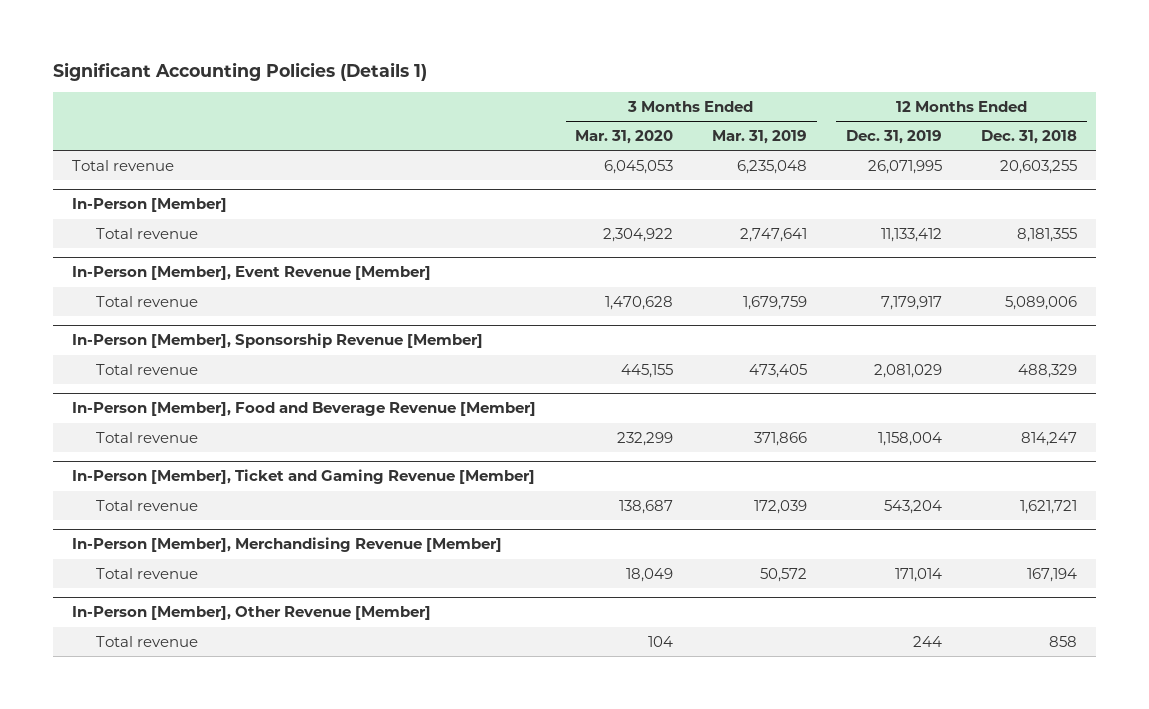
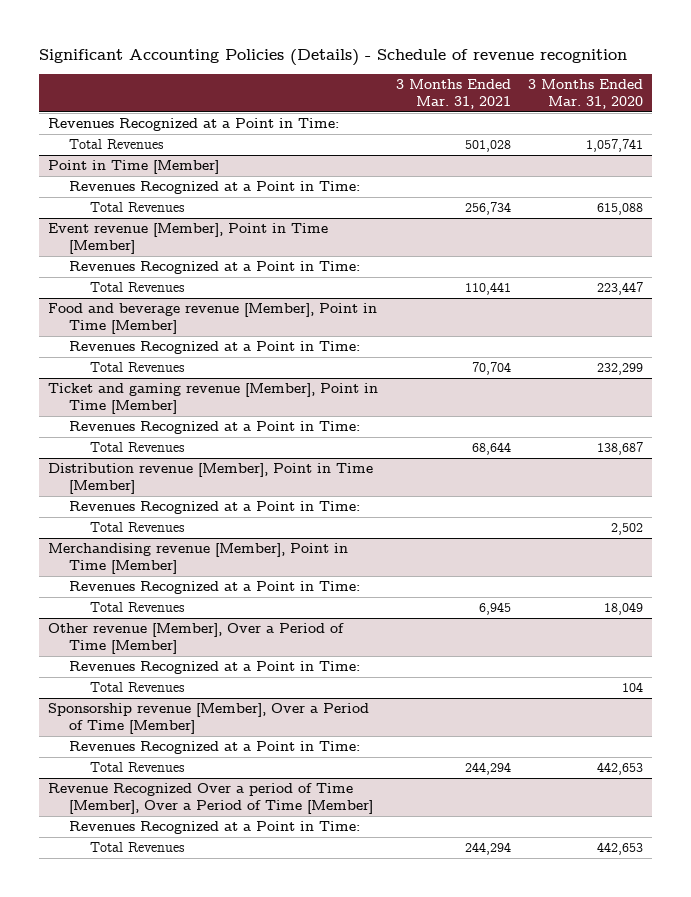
- Significant Accounting Policies (Details 1)
+ Significant Accounting Policies (Details) - Schedule of revenue recognition
- | 3 Months Ended Mar. 31, 2020 | 3 Months Ended Mar. 31, 2019 | 12 Months Ended Dec. 31, 2019 | 12 Months Ended Dec. 31, 2018
+ | 3 Months Ended Mar. 31, 2021 | 3 Months Ended Mar. 31, 2020
- Total revenue | 6,045,053 | 6,235,048 | 26,071,995 | 20,603,255
- In-Person [Member]
- Total revenue | 2,304,922 | 2,747,641 | 11,133,412 | 8,181,355
- In-Person [Member], Event Revenue [Member]
- Total revenue | 1,470,628 | 1,679,759 | 7,179,917 | 5,089,006
- In-Person [Member], Sponsorship Revenue [Member]
- Total revenue | 445,155 | 473,405 | 2,081,029 | 488,329
- In-Person [Member], Food and Beverage Revenue [Member]
- Total revenue | 232,299 | 371,866 | 1,158,004 | 814,247
- In-Person [Member], Ticket and Gaming Revenue [Member]
- Total revenue | 138,687 | 172,039 | 543,204 | 1,621,721
- In-Person [Member], Merchandising Revenue [Member]
- Total revenue | 18,049 | 50,572 | 171,014 | 167,194
- In-Person [Member], Other Revenue [Member]
- Total revenue | 104 | | 244 | 858
+ Revenues Recognized at a Point in Time:
+ Total Revenues | 501,028 | 1,057,741
+ Point in Time [Member]
+ Revenues Recognized at a Point in Time:
+ Total Revenues | 256,734 | 615,088
+ Event revenue [Member], Point in Time [Member]
+ Revenues Recognized at a Point in Time:
+ Total Revenues | 110,441 | 223,447
+ Food and beverage revenue [Member], Point in Time [Member]
+ Revenues Recognized at a Point in Time:
+ Total Revenues | 70,704 | 232,299
+ Ticket and gaming revenue [Member], Point in Time [Member]
+ Revenues Recognized at a Point in Time:
+ Total Revenues | 68,644 | 138,687
+ Distribution revenue [Member], Point in Time [Member]
+ Revenues Recognized at a Point in Time:
+ Total Revenues | | 2,502
+ Merchandising revenue [Member], Point in Time [Member]
+ Revenues Recognized at a Point in Time:
+ Total Revenues | 6,945 | 18,049
+ Other revenue [Member], Over a Period of Time [Member]
+ Revenues Recognized at a Point in Time:
+ Total Revenues | | 104
+ Sponsorship revenue [Member], Over a Period of Time [Member]
+ Revenues Recognized at a Point in Time:
+ Total Revenues | 244,294 | 442,653
+ Revenue Recognized Over a period of Time [Member], Over a Period of Time [Member]
+ Revenues Recognized at a Point in Time:
+ Total Revenues | 244,294 | 442,653

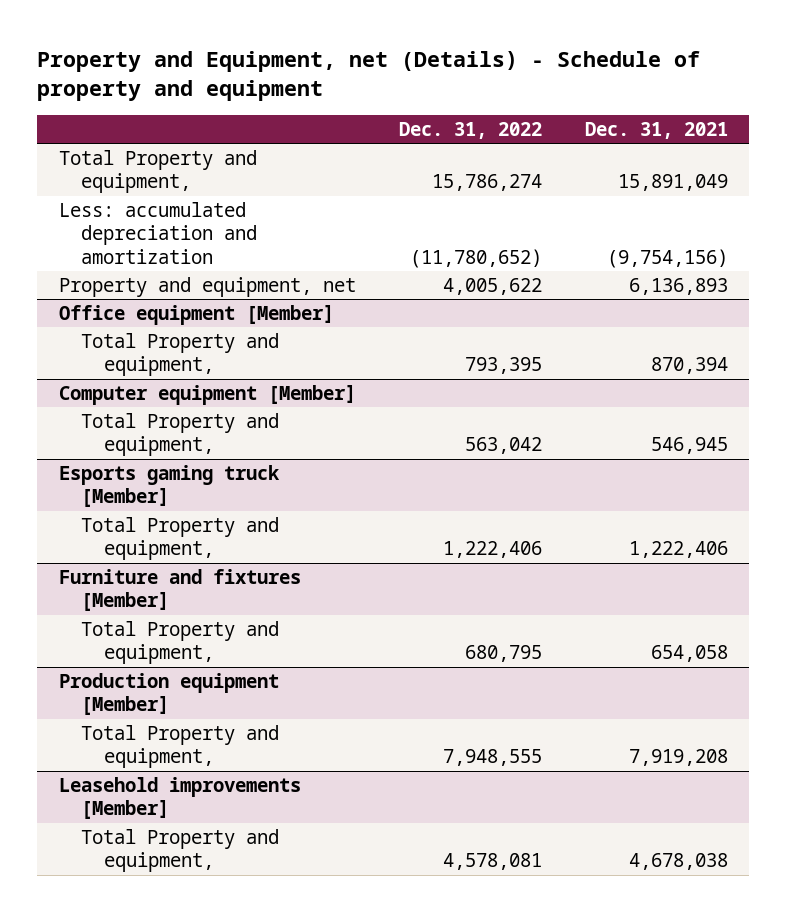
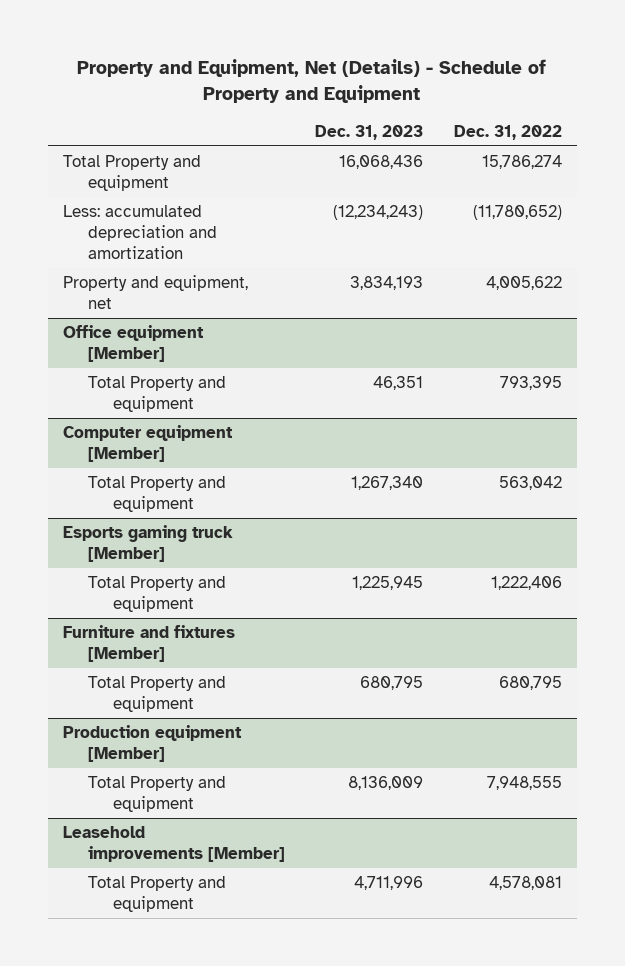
- Property and Equipment, net (Details) - Schedule of property and equipment
+ Property and Equipment, Net (Details) - Schedule of Property and Equipment
- | Dec. 31, 2022 | Dec. 31, 2021
+ | Dec. 31, 2023 | Dec. 31, 2022
- Total Property and equipment, | 15,786,274 | 15,891,049
+ Total Property and equipment | 16,068,436 | 15,786,274
@ Office equipment [Member]
- Total Property and equipment, | 793,395 | 870,394
+ Total Property and equipment | 46,351 | 793,395
@ Computer equipment [Member]
- Total Property and equipment, | 563,042 | 546,945
+ Total Property and equipment | 1,267,340 | 563,042
@ Esports gaming truck [Member]
- Total Property and equipment, | 1,222,406 | 1,222,406
+ Total Property and equipment | 1,225,945 | 1,222,406
@ Furniture and fixtures [Member]
- Total Property and equipment, | 680,795 | 654,058
+ Total Property and equipment | 680,795 | 680,795
@ Production equipment [Member]
- Total Property and equipment, | 7,948,555 | 7,919,208
+ Total Property and equipment | 8,136,009 | 7,948,555
@ Leasehold improvements [Member]
- Total Property and equipment, | 4,578,081 | 4,678,038
+ Total Property and equipment | 4,711,996 | 4,578,081

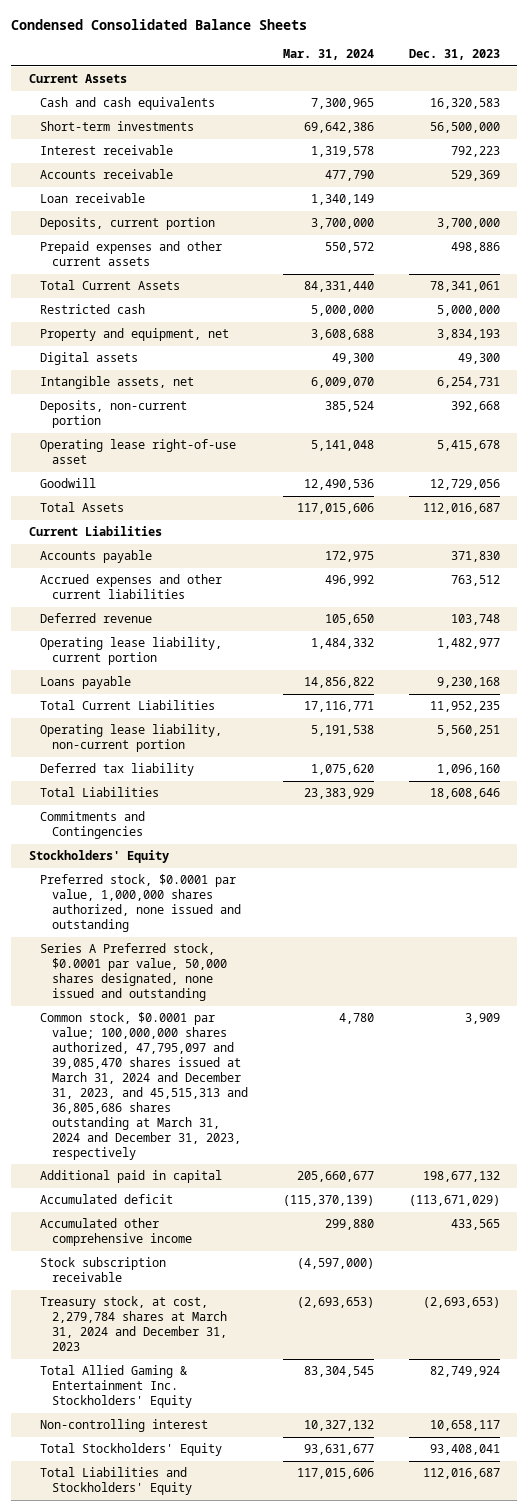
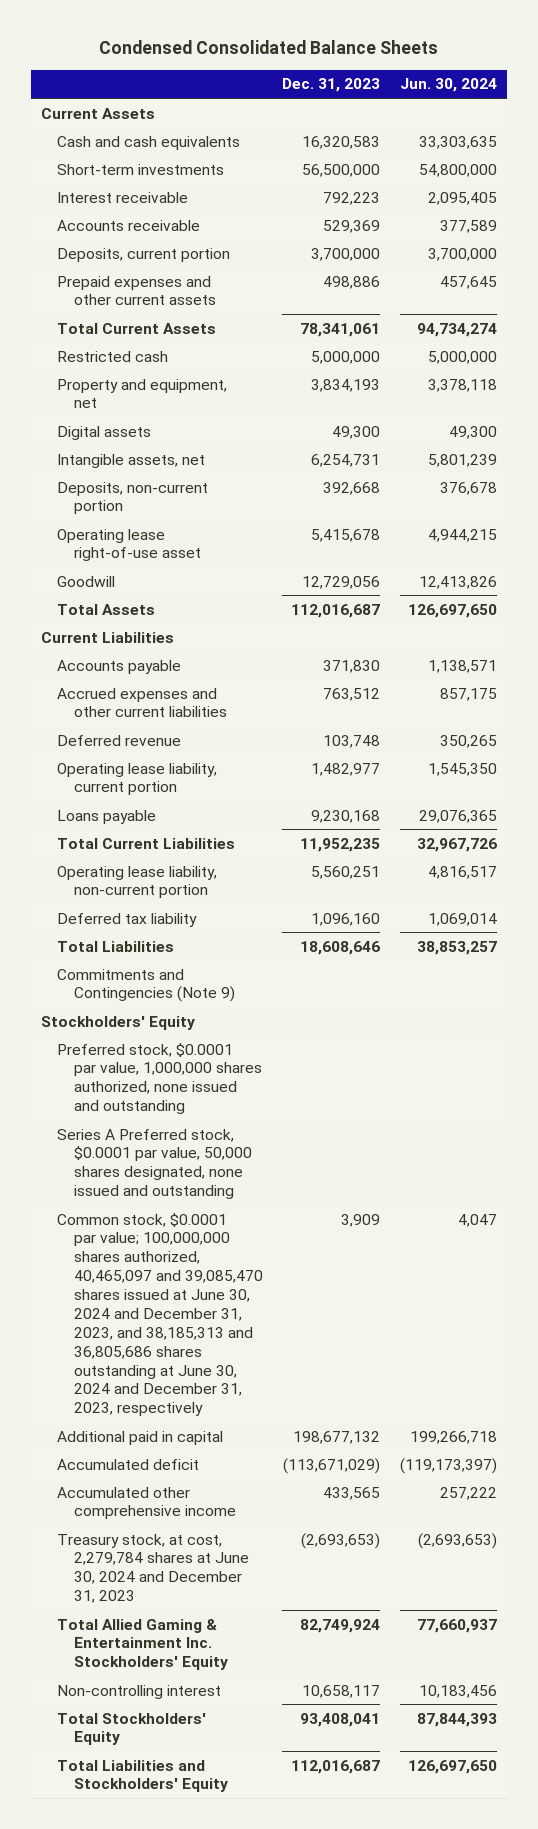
- | Mar. 31, 2024 | Dec. 31, 2023
+ | Dec. 31, 2023 | Jun. 30, 2024
- Loan receivable | 1,340,149 |
- Commitments and Contingencies
+ Commitments and Contingencies (Note 9)
- Common stock, $0.0001 par value; 100,000,000 shares authorized, 47,795,097 and 39,085,470 shares issued at March 31, 2024 and December 31, 2023, and 45,515,313 and 36,805,686 shares outstanding at March 31, 2024 and December 31, 2023, respectively | 4,780 | 3,909
+ Common stock, $0.0001 par value; 100,000,000 shares authorized, 40,465,097 and 39,085,470 shares issued at June 30, 2024 and December 31, 2023, and 38,185,313 and 36,805,686 shares outstanding at June 30, 2024 and December 31, 2023, respectively | 3,909 | 4,047
- Stock subscription receivable | (4,597,000) |
- Treasury stock, at cost, 2,279,784 shares at March 31, 2024 and December 31, 2023 | (2,693,653) | (2,693,653)
+ Treasury stock, at cost, 2,279,784 shares at June 30, 2024 and December 31, 2023 | (2,693,653) | (2,693,653)

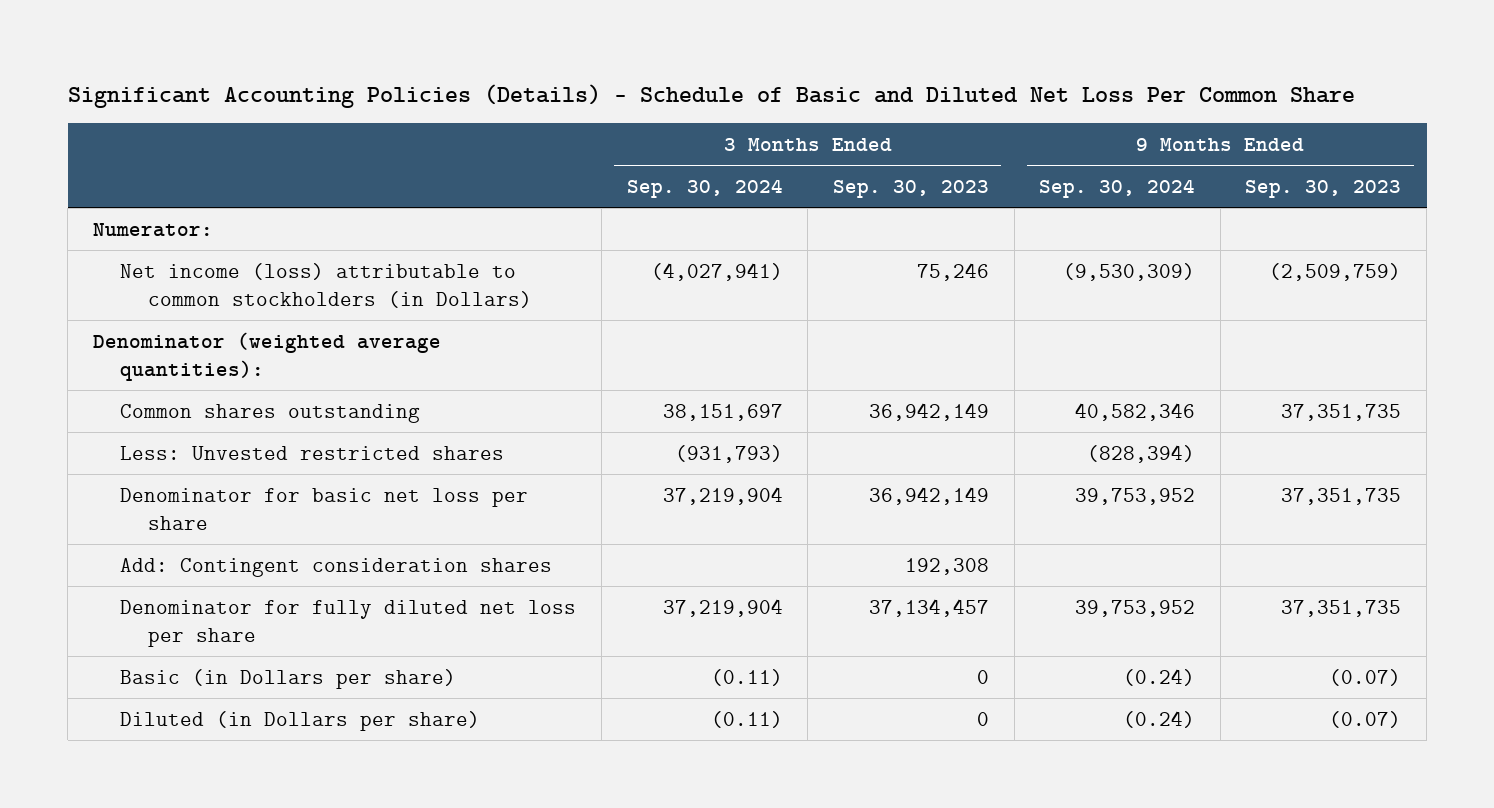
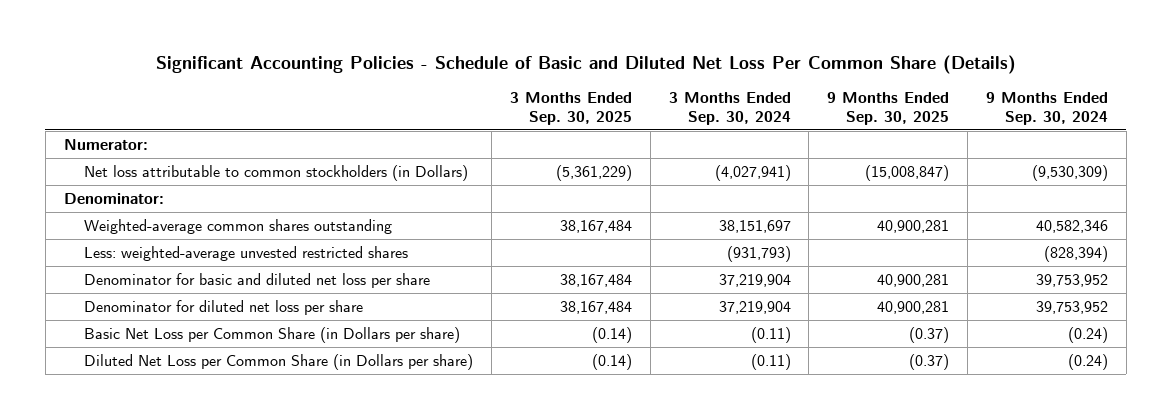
- Significant Accounting Policies (Details) - Schedule of Basic and Diluted Net Loss Per Common Share
+ Significant Accounting Policies - Schedule of Basic and Diluted Net Loss Per Common Share (Details)
- | 3 Months Ended Sep. 30, 2024 | 3 Months Ended Sep. 30, 2023 | 9 Months Ended Sep. 30, 2024 | 9 Months Ended Sep. 30, 2023
+ | 3 Months Ended Sep. 30, 2025 | 3 Months Ended Sep. 30, 2024 | 9 Months Ended Sep. 30, 2025 | 9 Months Ended Sep. 30, 2024
- Net income (loss) attributable to common stockholders (in Dollars) | (4,027,941) | 75,246 | (9,530,309) | (2,509,759)
- Denominator (weighted average quantities):
- Common shares outstanding | 38,151,697 | 36,942,149 | 40,582,346 | 37,351,735
- Less: Unvested restricted shares | (931,793) | | (828,394) |
- Denominator for basic net loss per share | 37,219,904 | 36,942,149 | 39,753,952 | 37,351,735
- Add: Contingent consideration shares | | 192,308 | |
- Denominator for fully diluted net loss per share | 37,219,904 | 37,134,457 | 39,753,952 | 37,351,735
- Basic (in Dollars per share) | (0.11) | 0 | (0.24) | (0.07)
- Diluted (in Dollars per share) | (0.11) | 0 | (0.24) | (0.07)
+ Net loss attributable to common stockholders (in Dollars) | (5,361,229) | (4,027,941) | (15,008,847) | (9,530,309)
+ Denominator:
+ Weighted-average common shares outstanding | 38,167,484 | 38,151,697 | 40,900,281 | 40,582,346
+ Less: weighted-average unvested restricted shares | | (931,793) | | (828,394)
+ Denominator for basic and diluted net loss per share | 38,167,484 | 37,219,904 | 40,900,281 | 39,753,952
+ Denominator for diluted net loss per share | 38,167,484 | 37,219,904 | 40,900,281 | 39,753,952
+ Basic Net Loss per Common Share (in Dollars per share) | (0.14) | (0.11) | (0.37) | (0.24)
+ Diluted Net Loss per Common Share (in Dollars per share) | (0.14) | (0.11) | (0.37) | (0.24)

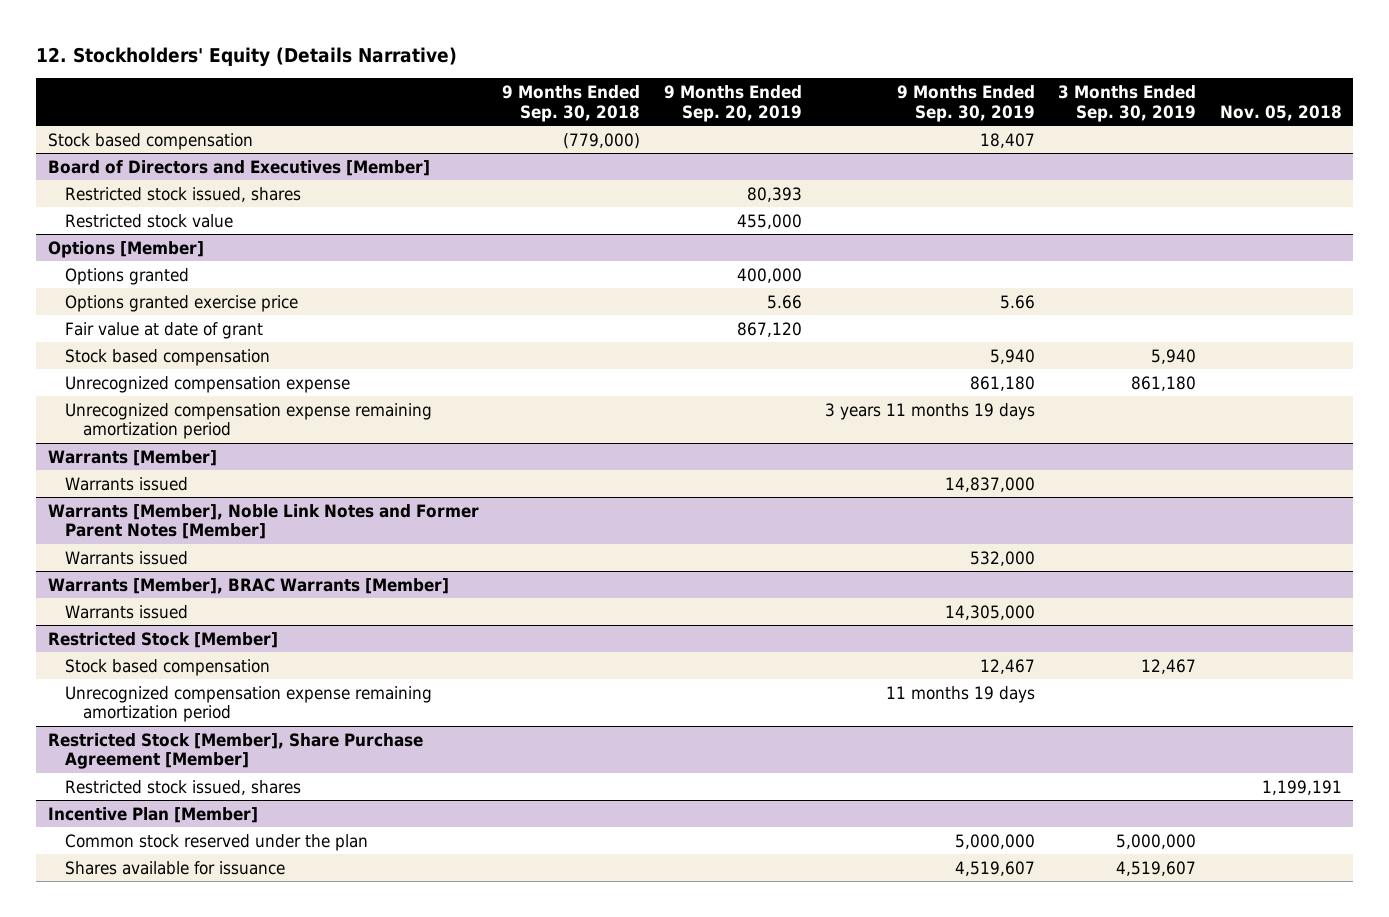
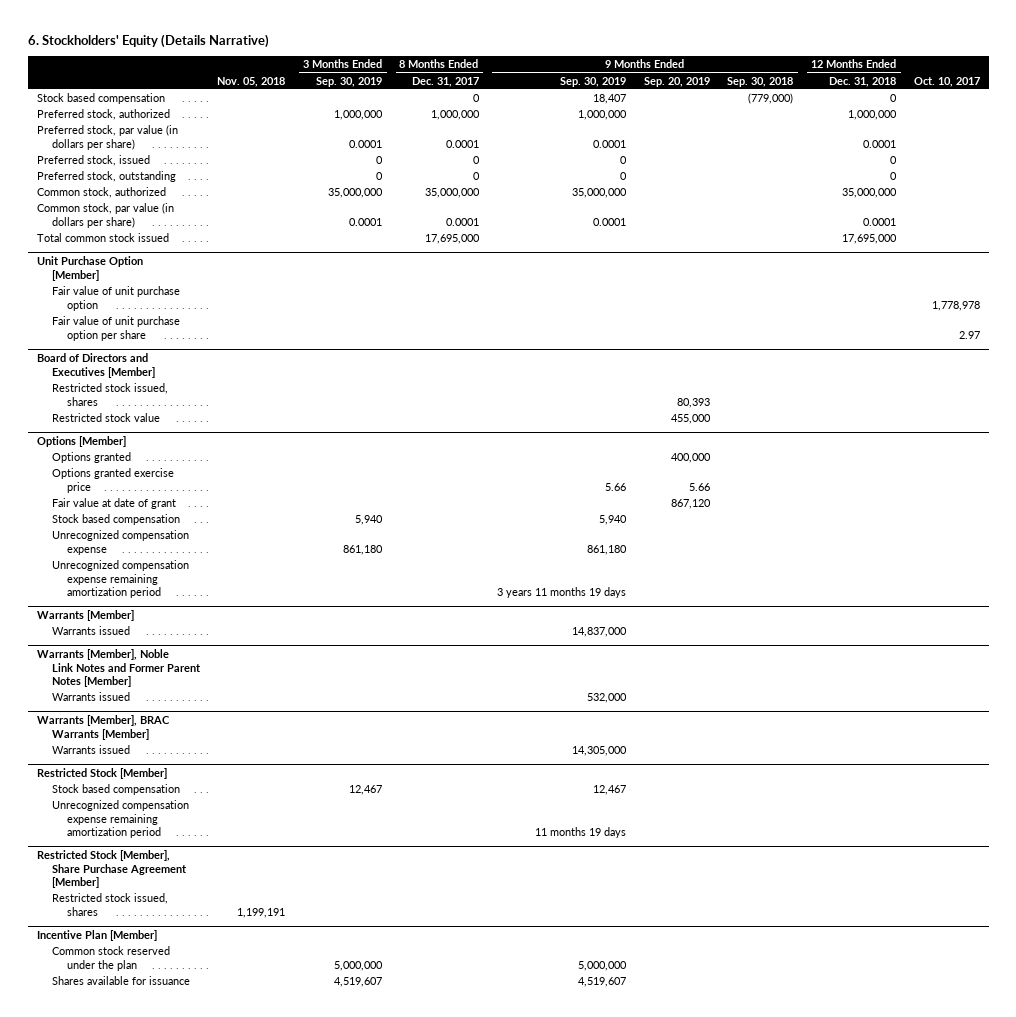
- 12. Stockholders' Equity (Details Narrative)
+ 6. Stockholders' Equity (Details Narrative)
- | 9 Months Ended Sep. 30, 2018 | 9 Months Ended Sep. 20, 2019 | 9 Months Ended Sep. 30, 2019 | 3 Months Ended Sep. 30, 2019 | Nov. 05, 2018
+ | Nov. 05, 2018 | 3 Months Ended Sep. 30, 2019 | 8 Months Ended Dec. 31, 2017 | 9 Months Ended Sep. 30, 2019 | 9 Months Ended Sep. 20, 2019 | 9 Months Ended Sep. 30, 2018 | 12 Months Ended Dec. 31, 2018 | Oct. 10, 2017
+ Preferred stock, authorized | | 1,000,000 | 1,000,000 | 1,000,000 | | | 1,000,000 |
+ Preferred stock, par value (in dollars per share) | | 0.0001 | 0.0001 | 0.0001 | | | 0.0001 |
+ Preferred stock, issued | | 0 | 0 | 0 | | | 0 |
+ Preferred stock, outstanding | | 0 | 0 | 0 | | | 0 |
+ Common stock, authorized | | 35,000,000 | 35,000,000 | 35,000,000 | | | 35,000,000 |
+ Common stock, par value (in dollars per share) | | 0.0001 | 0.0001 | 0.0001 | | | 0.0001 |
+ Total common stock issued | | | 17,695,000 | | | | 17,695,000 |
+ Unit Purchase Option [Member]
+ Fair value of unit purchase option | | | | | | | | 1,778,978
+ Fair value of unit purchase option per share | | | | | | | | 2.97

